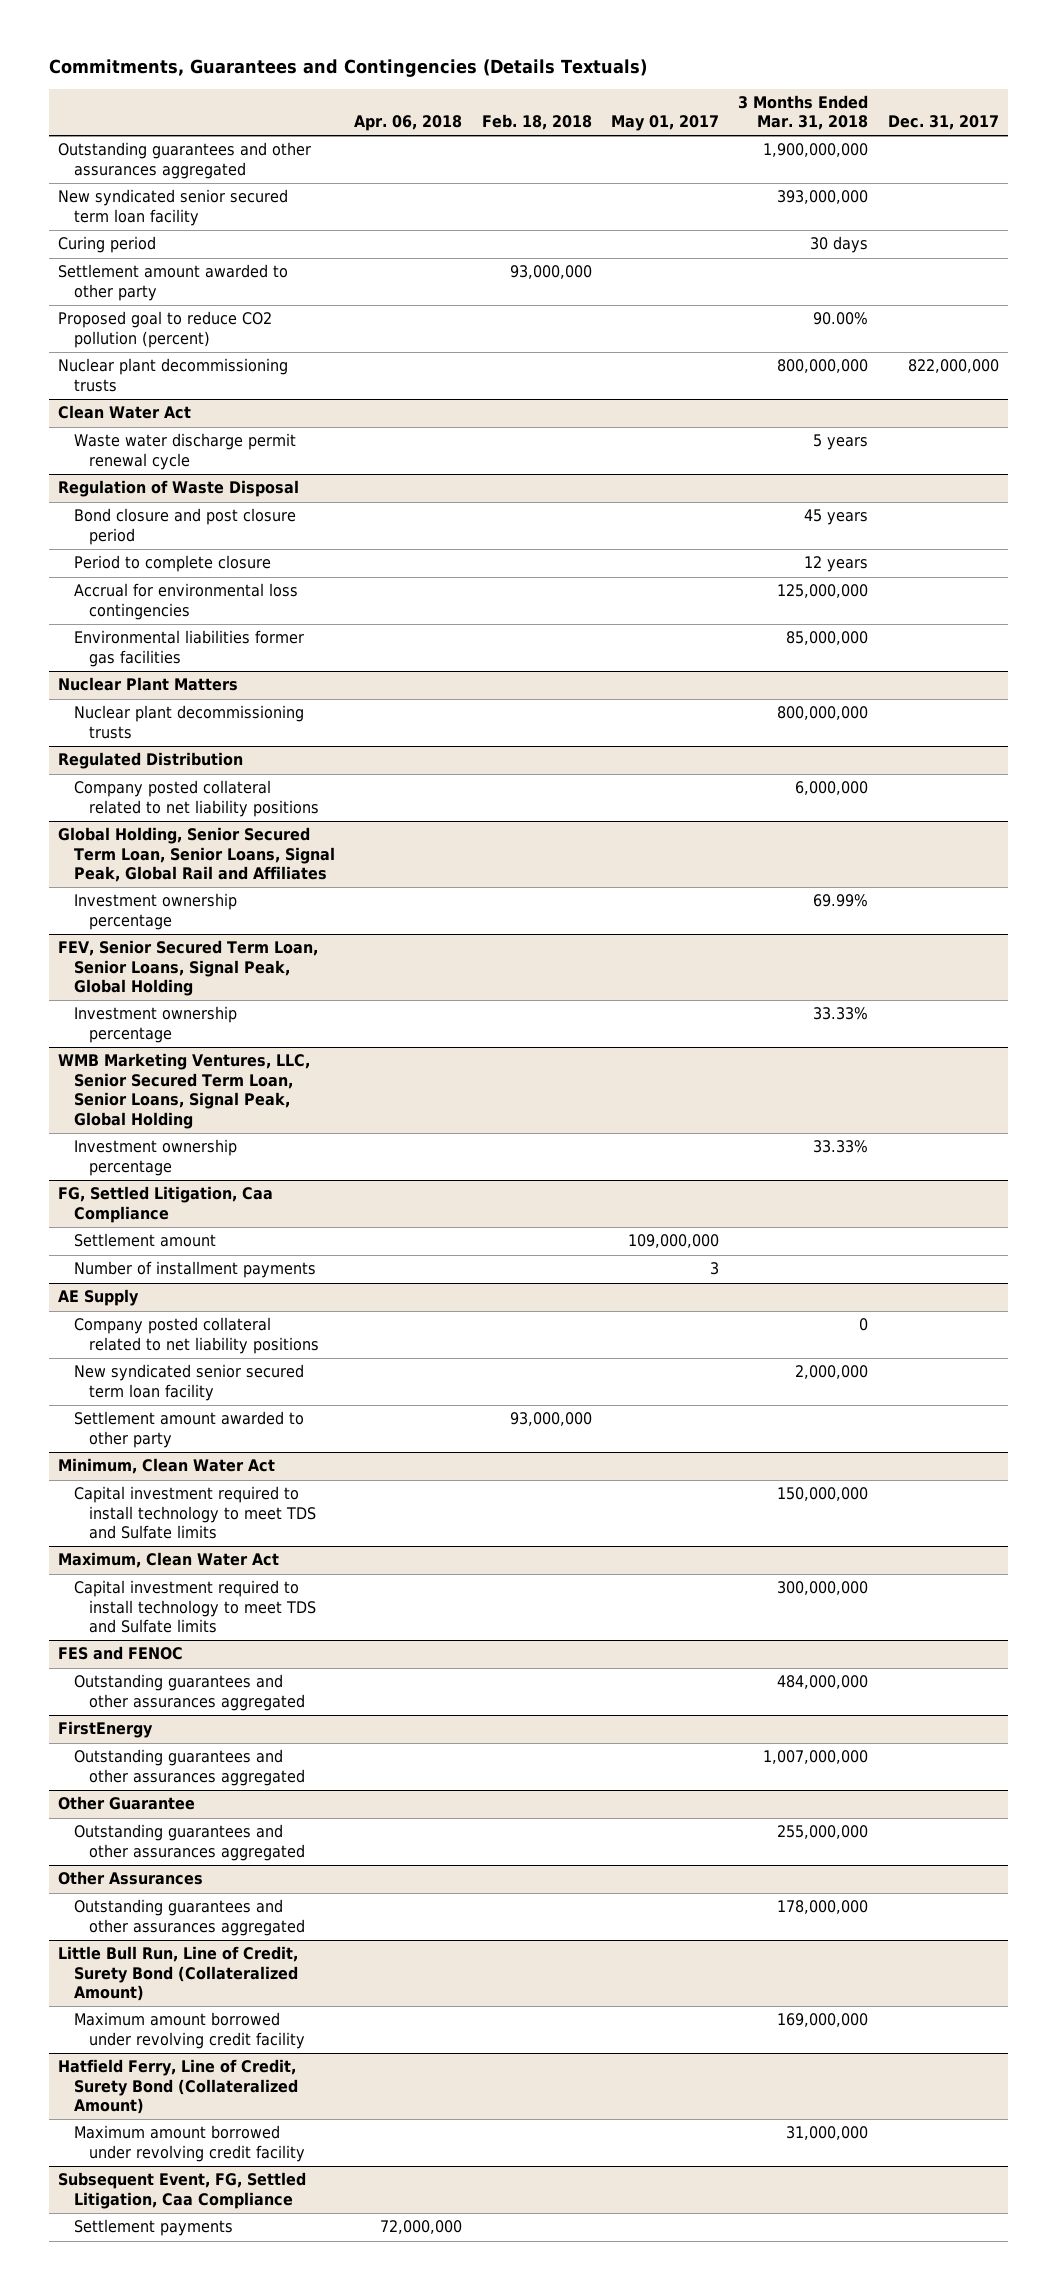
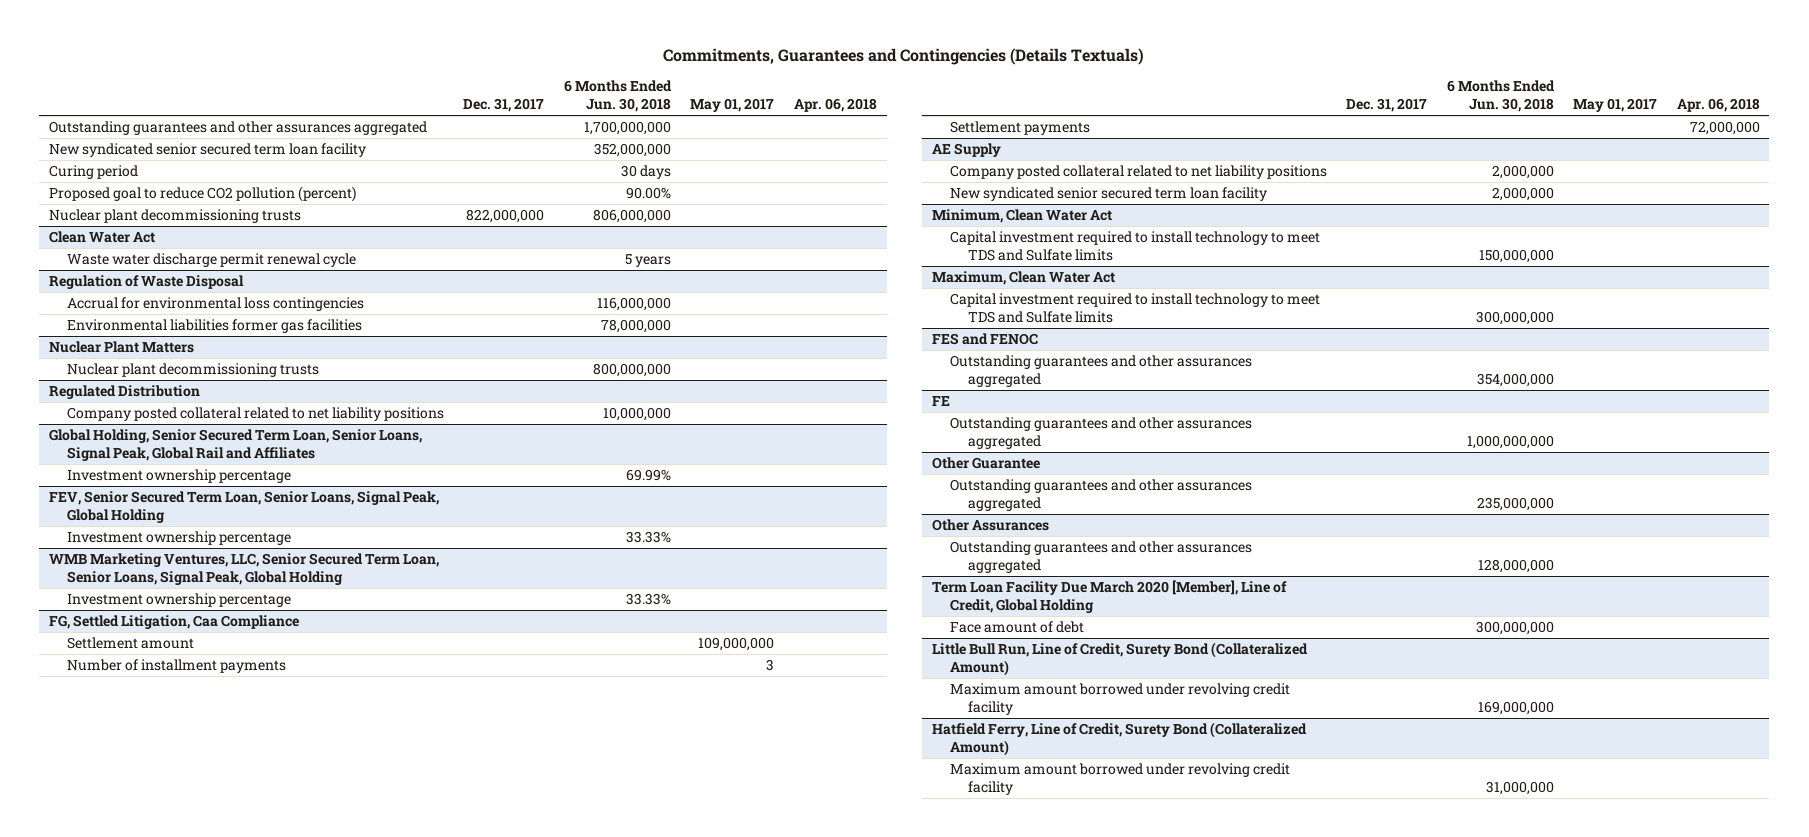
- | Apr. 06, 2018 | Feb. 18, 2018 | May 01, 2017 | 3 Months Ended Mar. 31, 2018 | Dec. 31, 2017
+ | Dec. 31, 2017 | 6 Months Ended Jun. 30, 2018 | May 01, 2017 | Apr. 06, 2018
- Settlement amount awarded to other party | | 93,000,000 | | |
@ Regulation of Waste Disposal
- Bond closure and post closure period | | | | 45 years |
- Period to complete closure | | | | 12 years |
@ FG, Settled Litigation, Caa Compliance
+ Settlement payments | | | | 72,000,000
@ AE Supply
- Settlement amount awarded to other party | | 93,000,000 | | |
- FirstEnergy
+ FE
+ Term Loan Facility Due March 2020 [Member], Line of Credit, Global Holding
+ Face amount of debt | | 300,000,000 | |
- Subsequent Event, FG, Settled Litigation, Caa Compliance
- Settlement payments | 72,000,000 | | | |

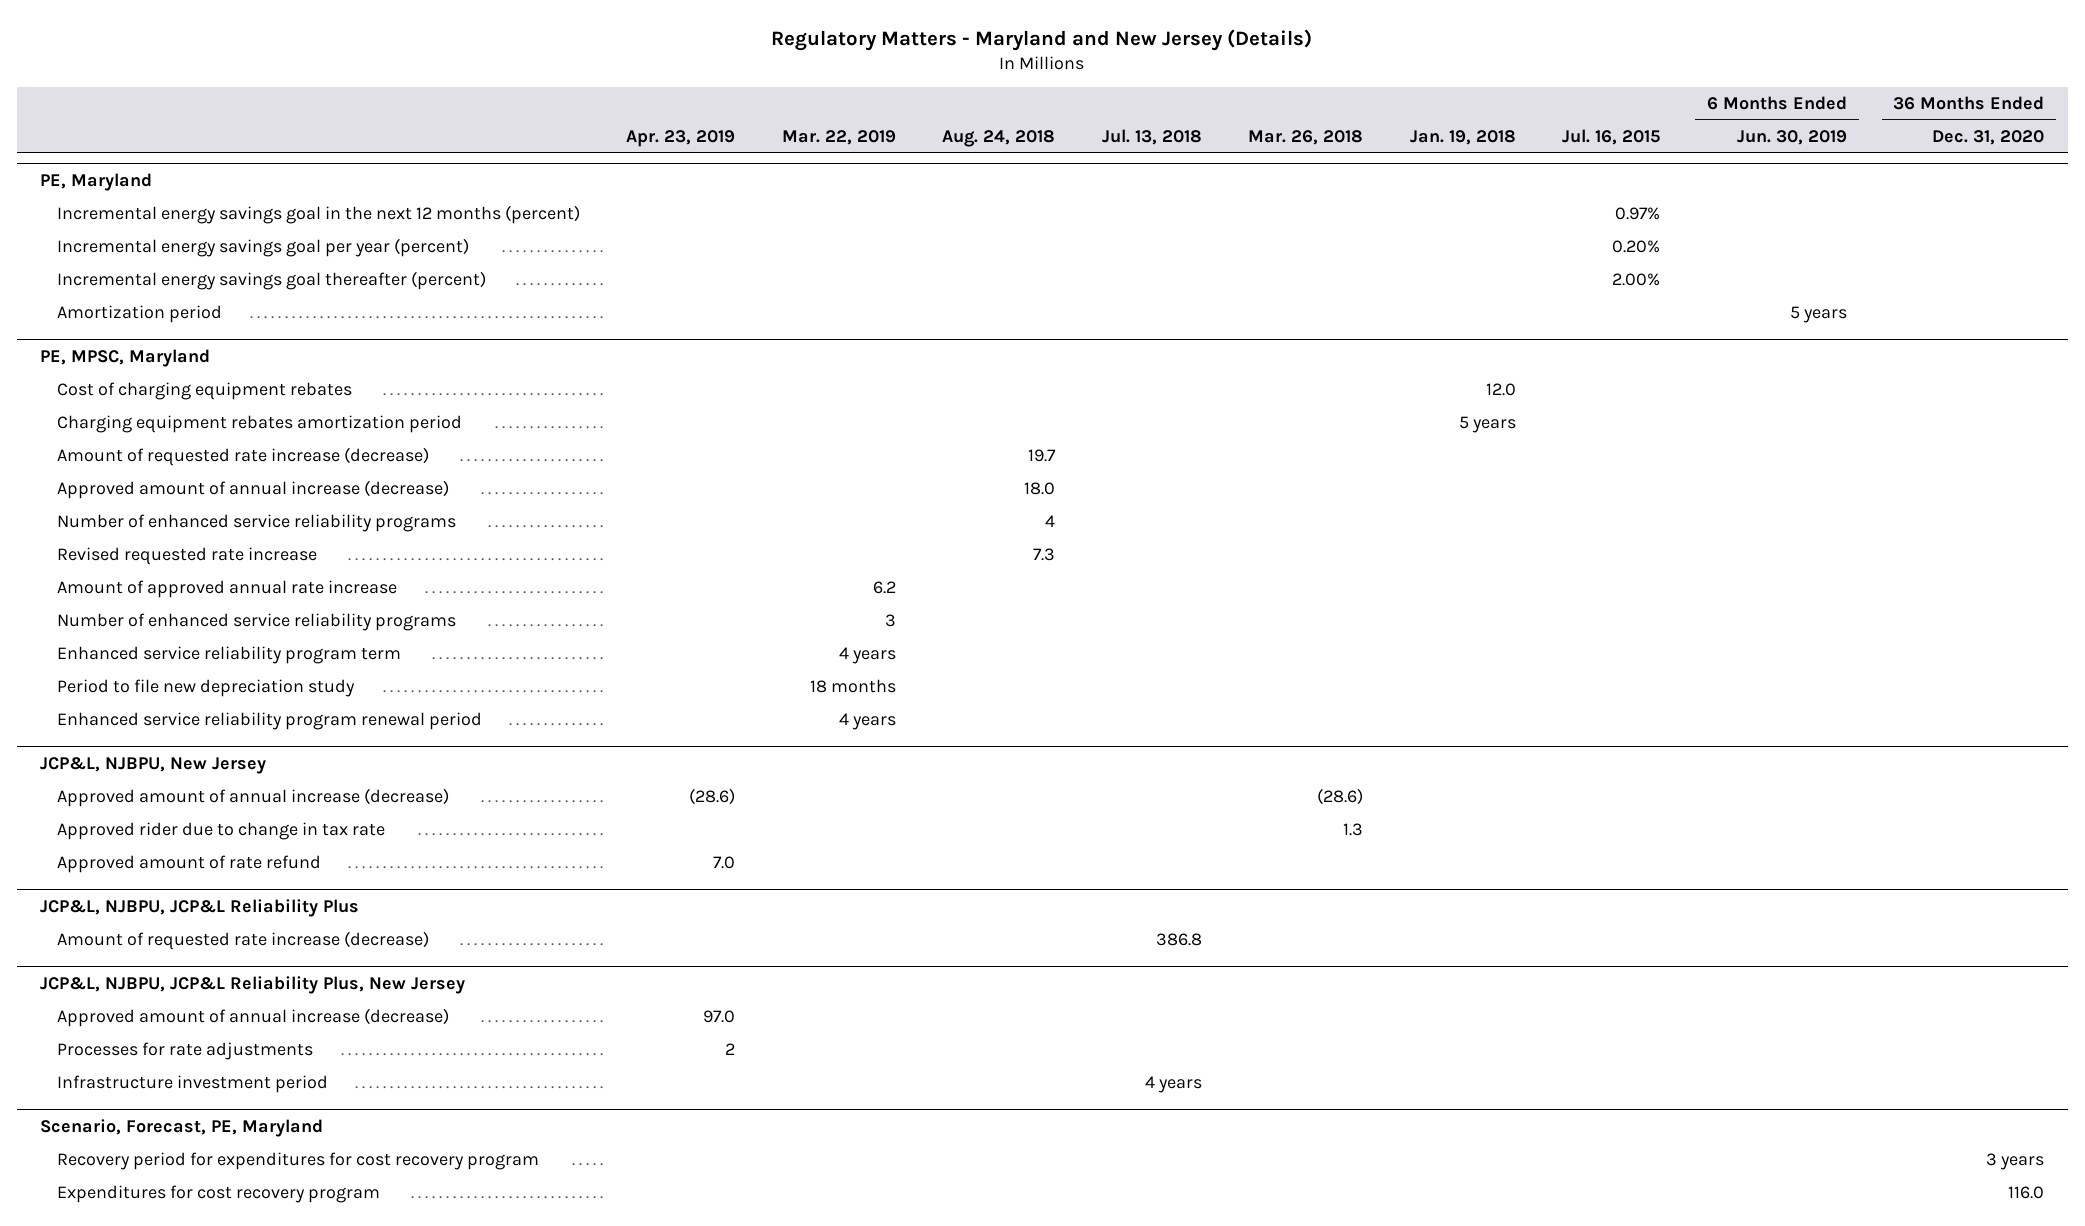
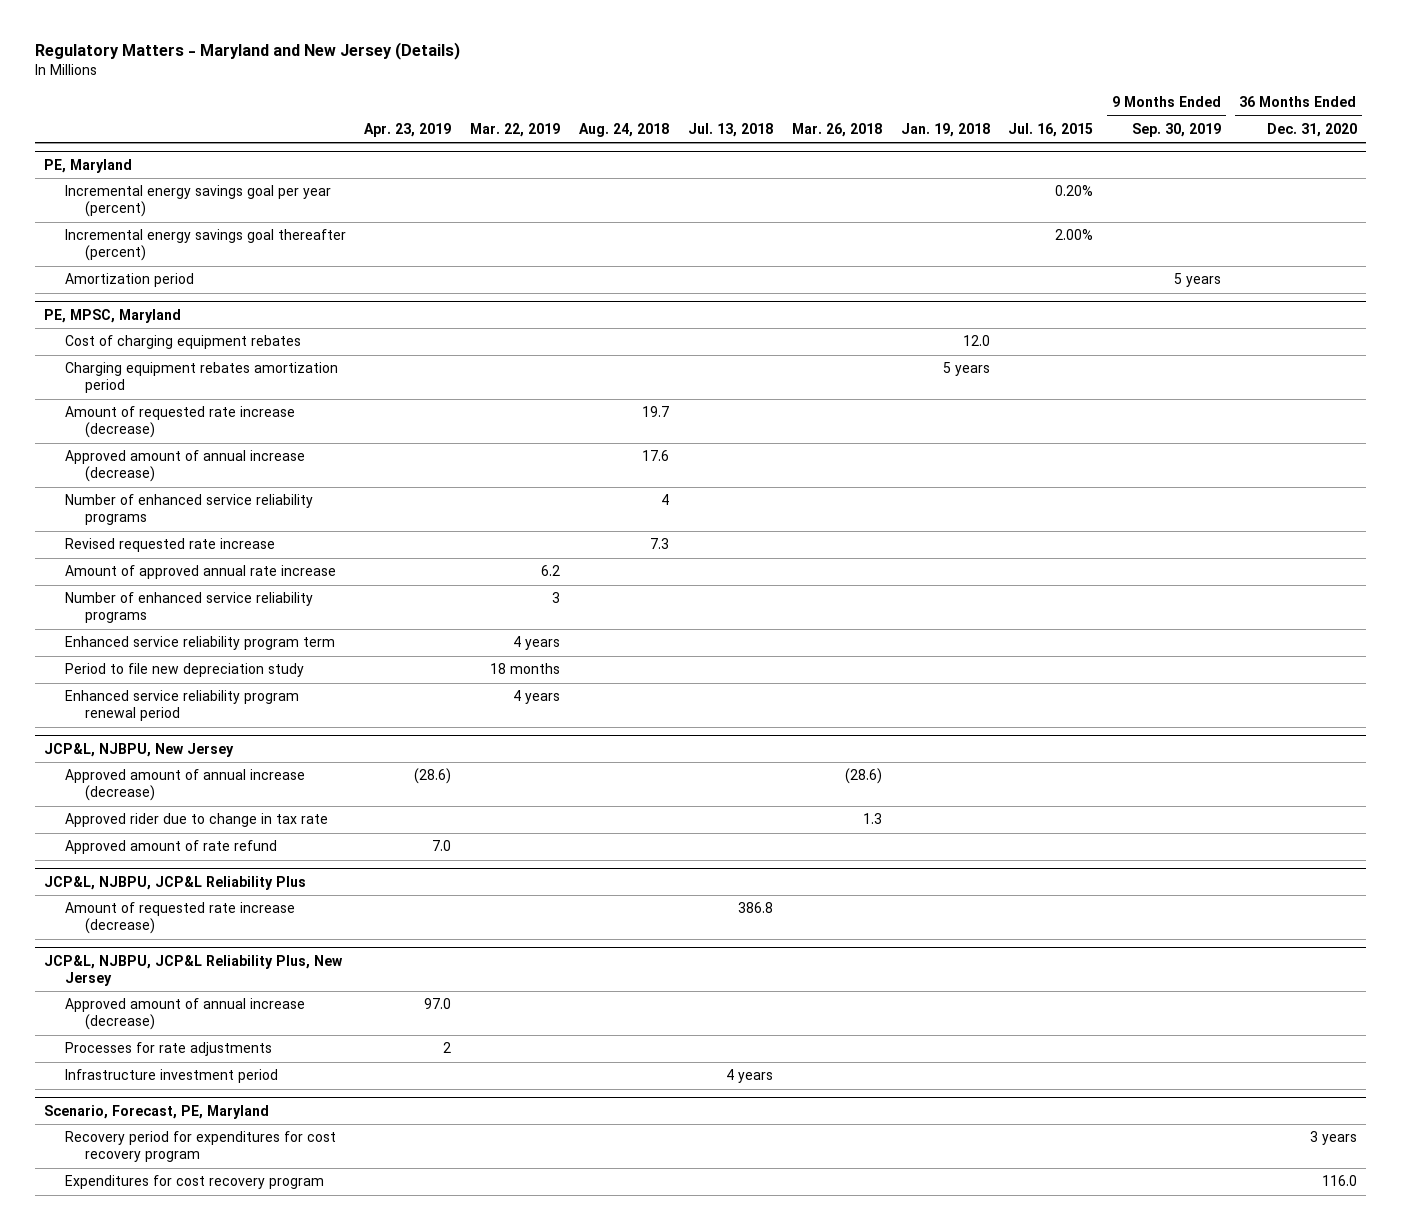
- | Apr. 23, 2019 | Mar. 22, 2019 | Aug. 24, 2018 | Jul. 13, 2018 | Mar. 26, 2018 | Jan. 19, 2018 | Jul. 16, 2015 | 6 Months Ended Jun. 30, 2019 | 36 Months Ended Dec. 31, 2020
+ | Apr. 23, 2019 | Mar. 22, 2019 | Aug. 24, 2018 | Jul. 13, 2018 | Mar. 26, 2018 | Jan. 19, 2018 | Jul. 16, 2015 | 9 Months Ended Sep. 30, 2019 | 36 Months Ended Dec. 31, 2020
@ PE, Maryland
- Incremental energy savings goal in the next 12 months (percent) | | | | | | | 0.97% | |
@ PE, MPSC, Maryland
- Approved amount of annual increase (decrease) | | | 18.0 | | | | | |
+ Approved amount of annual increase (decrease) | | | 17.6 | | | | | |

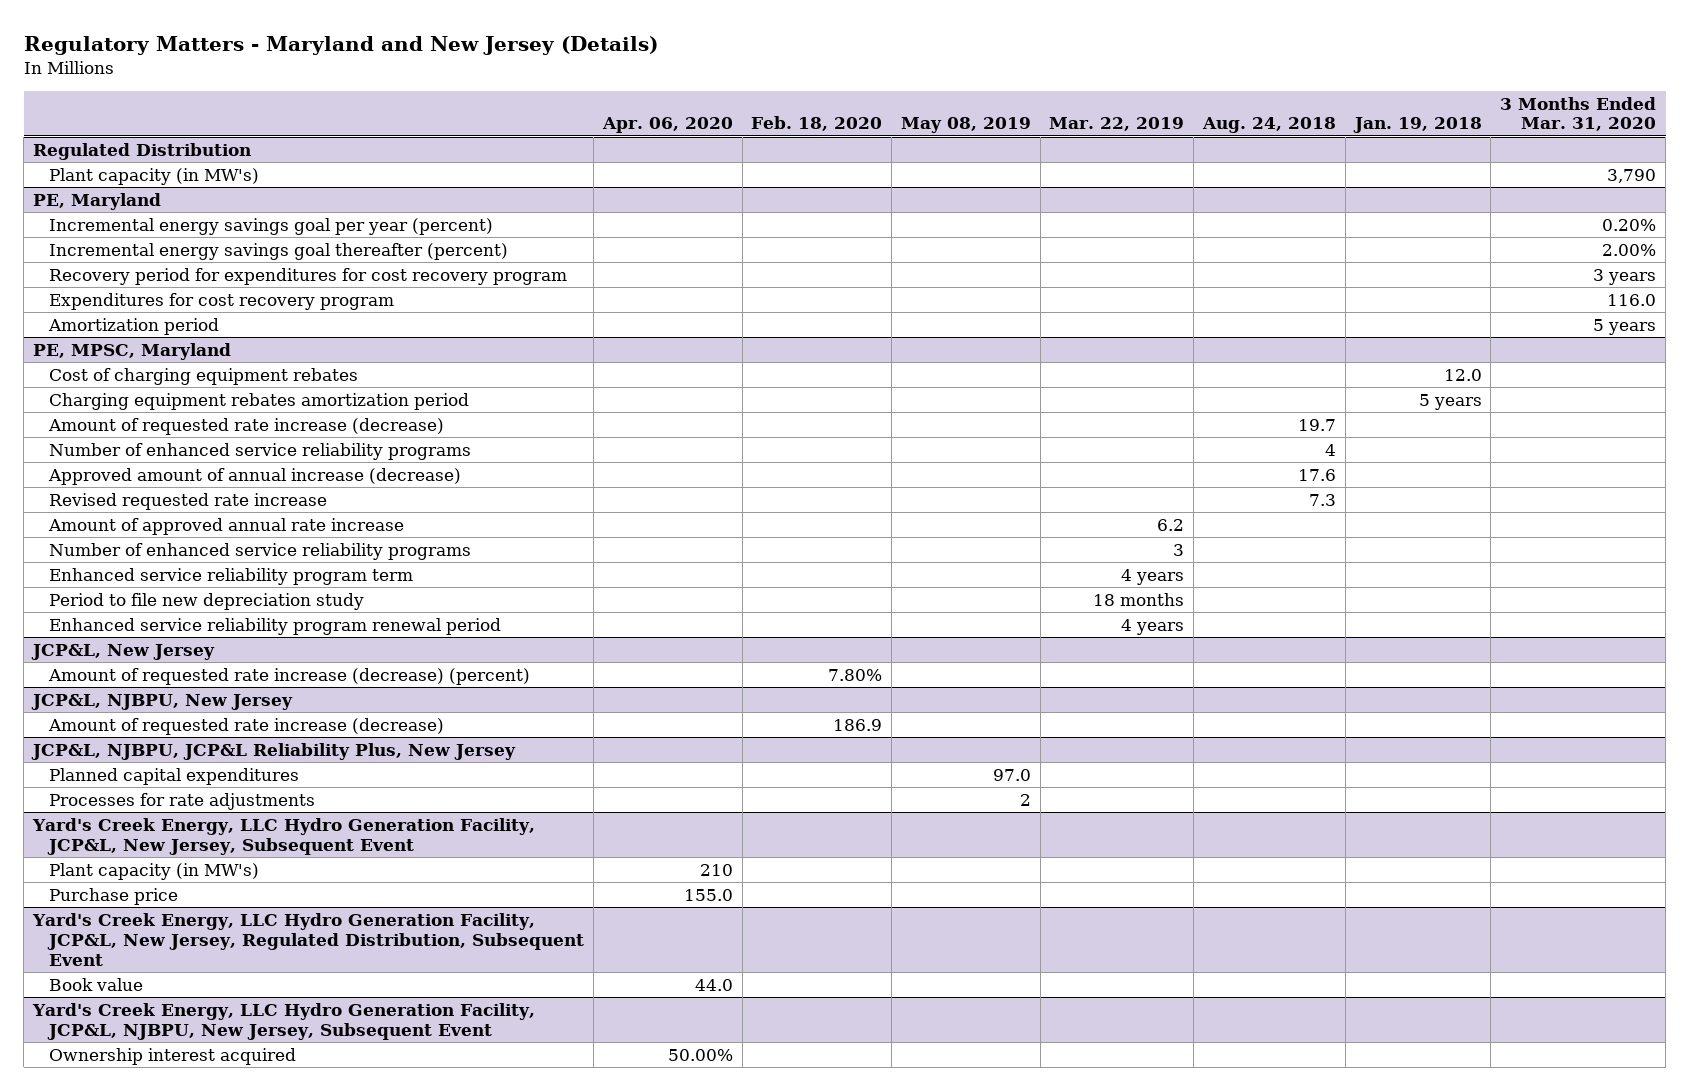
- | Apr. 23, 2019 | Mar. 22, 2019 | Aug. 24, 2018 | Jul. 13, 2018 | Mar. 26, 2018 | Jan. 19, 2018 | Jul. 16, 2015 | 9 Months Ended Sep. 30, 2019 | 36 Months Ended Dec. 31, 2020
+ | Apr. 06, 2020 | Feb. 18, 2020 | May 08, 2019 | Mar. 22, 2019 | Aug. 24, 2018 | Jan. 19, 2018 | 3 Months Ended Mar. 31, 2020
+ Regulated Distribution
+ Plant capacity (in MW's) | | | | | | | 3,790
@ PE, Maryland
+ Recovery period for expenditures for cost recovery program | | | | | | | 3 years
+ Expenditures for cost recovery program | | | | | | | 116.0
@ PE, MPSC, Maryland
moved down: Approved amount of annual increase (decrease) | | | | | 17.6 | |
+ JCP&L, New Jersey
+ Amount of requested rate increase (decrease) (percent) | | 7.80% | | | | |
@ JCP&L, NJBPU, New Jersey
- Approved amount of annual increase (decrease) | (28.6) | | | | (28.6) | | | |
- Approved rider due to change in tax rate | | | | | 1.3 | | | |
- Approved amount of rate refund | 7.0 | | | | | | | |
- JCP&L, NJBPU, JCP&L Reliability Plus
- Amount of requested rate increase (decrease) | | | | 386.8 | | | | |
@ JCP&L, NJBPU, New Jersey
+ Amount of requested rate increase (decrease) | | 186.9 | | | | |
@ JCP&L, NJBPU, JCP&L Reliability Plus, New Jersey
- Approved amount of annual increase (decrease) | 97.0 | | | | | | | |
+ Planned capital expenditures | | | 97.0 | | | |
- Infrastructure investment period | | | | 4 years | | | | |
- Scenario, Forecast, PE, Maryland
- Recovery period for expenditures for cost recovery program | | | | | | | | | 3 years
- Expenditures for cost recovery program | | | | | | | | | 116.0
+ Yard's Creek Energy, LLC Hydro Generation Facility, JCP&L, New Jersey, Subsequent Event
+ Plant capacity (in MW's) | 210 | | | | | |
+ Purchase price | 155.0 | | | | | |
+ Yard's Creek Energy, LLC Hydro Generation Facility, JCP&L, New Jersey, Regulated Distribution, Subsequent Event
+ Book value | 44.0 | | | | | |
+ Yard's Creek Energy, LLC Hydro Generation Facility, JCP&L, NJBPU, New Jersey, Subsequent Event
+ Ownership interest acquired | 50.00% | | | | | |

